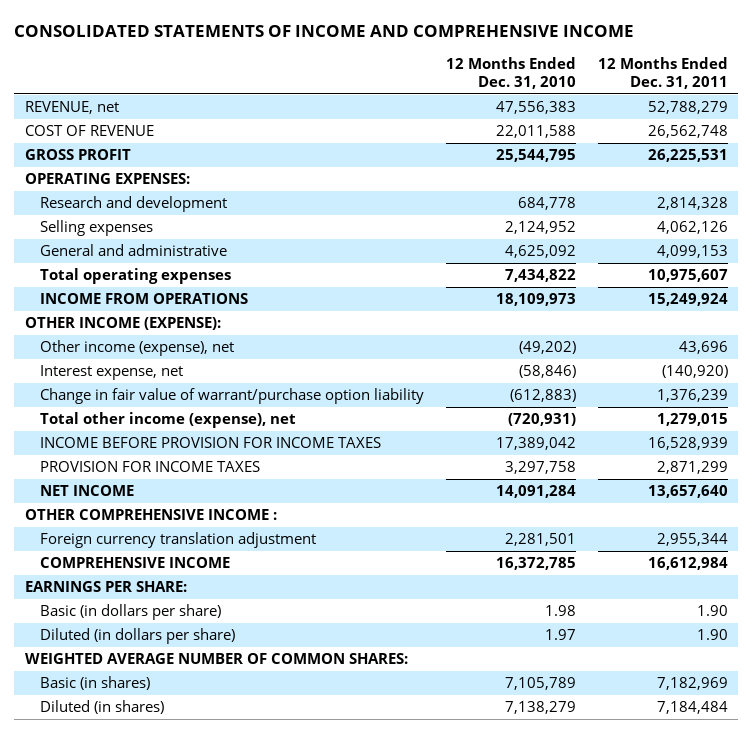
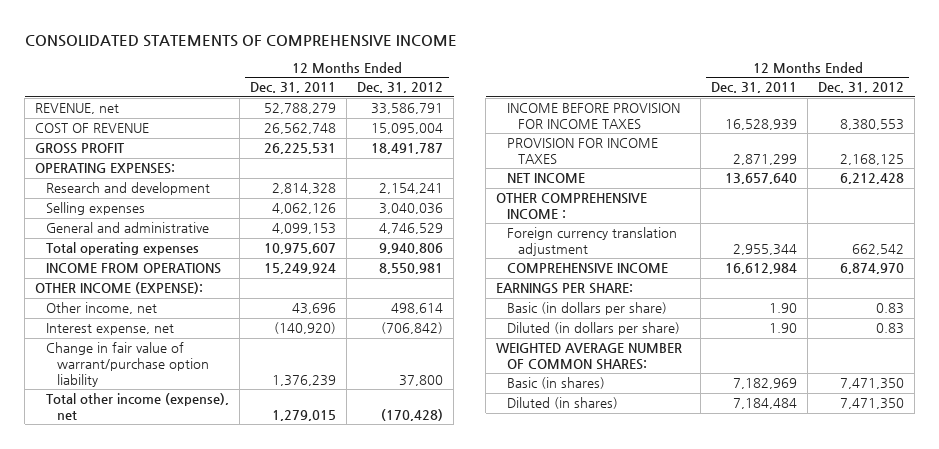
- CONSOLIDATED STATEMENTS OF INCOME AND COMPREHENSIVE INCOME
+ CONSOLIDATED STATEMENTS OF COMPREHENSIVE INCOME
- | 12 Months Ended Dec. 31, 2010 | 12 Months Ended Dec. 31, 2011
+ | 12 Months Ended Dec. 31, 2011 | 12 Months Ended Dec. 31, 2012
- Other income (expense), net | (49,202) | 43,696
+ Other income, net | 43,696 | 498,614

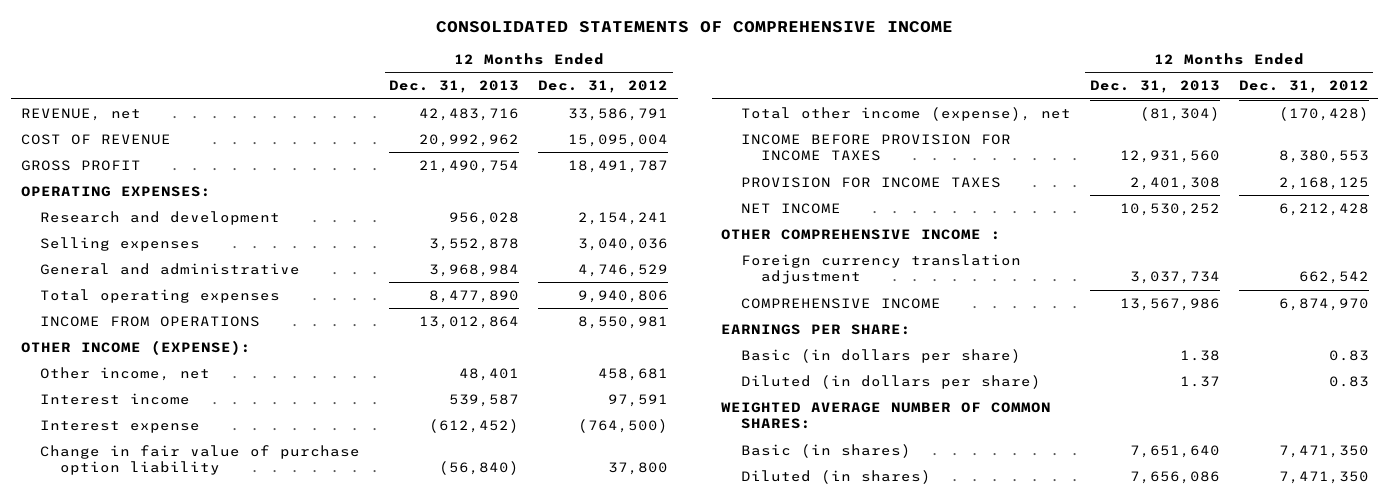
- | 12 Months Ended Dec. 31, 2011 | 12 Months Ended Dec. 31, 2012
+ | 12 Months Ended Dec. 31, 2013 | 12 Months Ended Dec. 31, 2012
- Other income, net | 43,696 | 498,614
- Interest expense, net | (140,920) | (706,842)
- Change in fair value of warrant/purchase option liability | 1,376,239 | 37,800
+ Other income, net | 48,401 | 458,681
+ Interest income | 539,587 | 97,591
+ Interest expense | (612,452) | (764,500)
+ Change in fair value of purchase option liability | (56,840) | 37,800

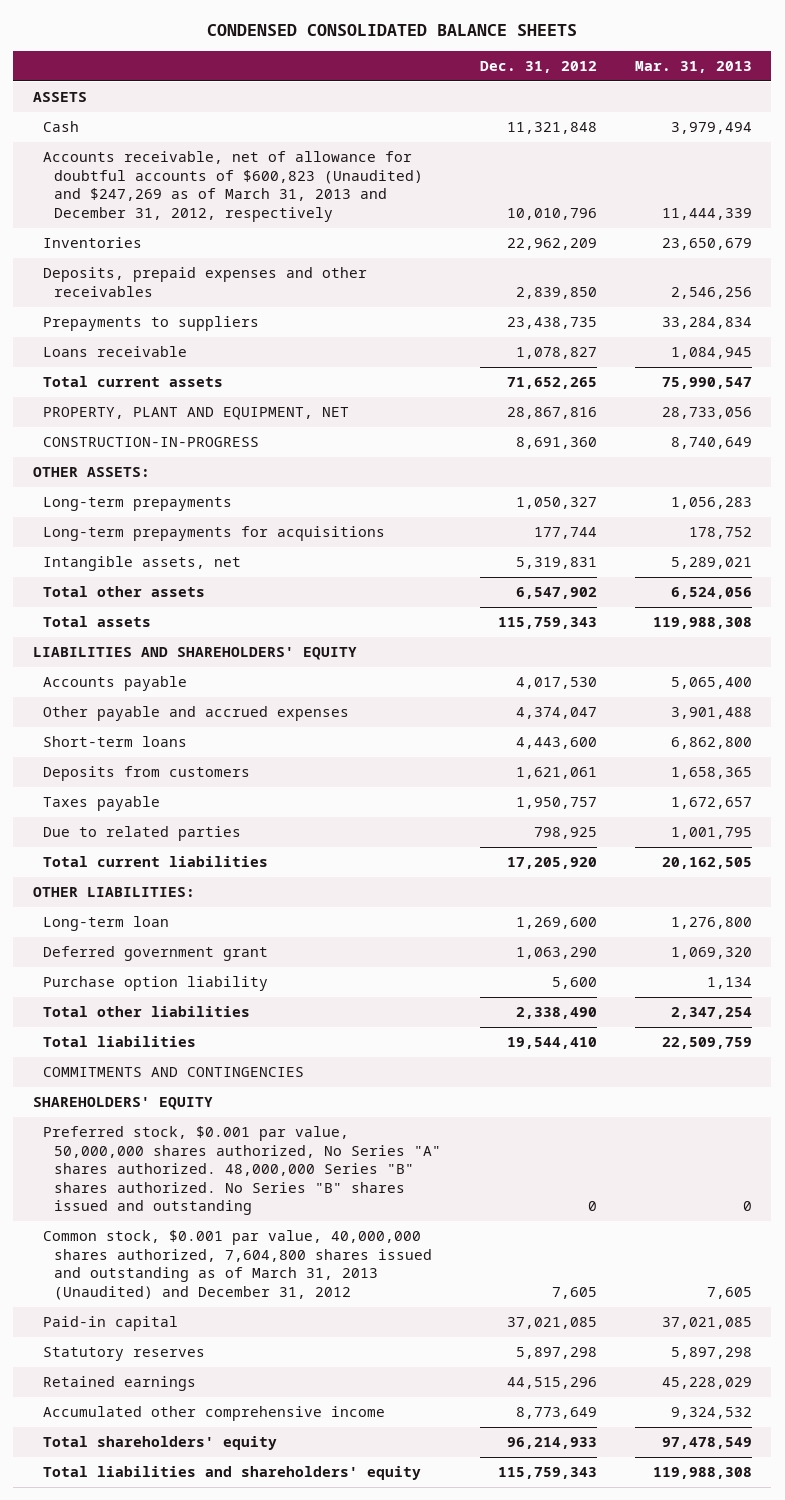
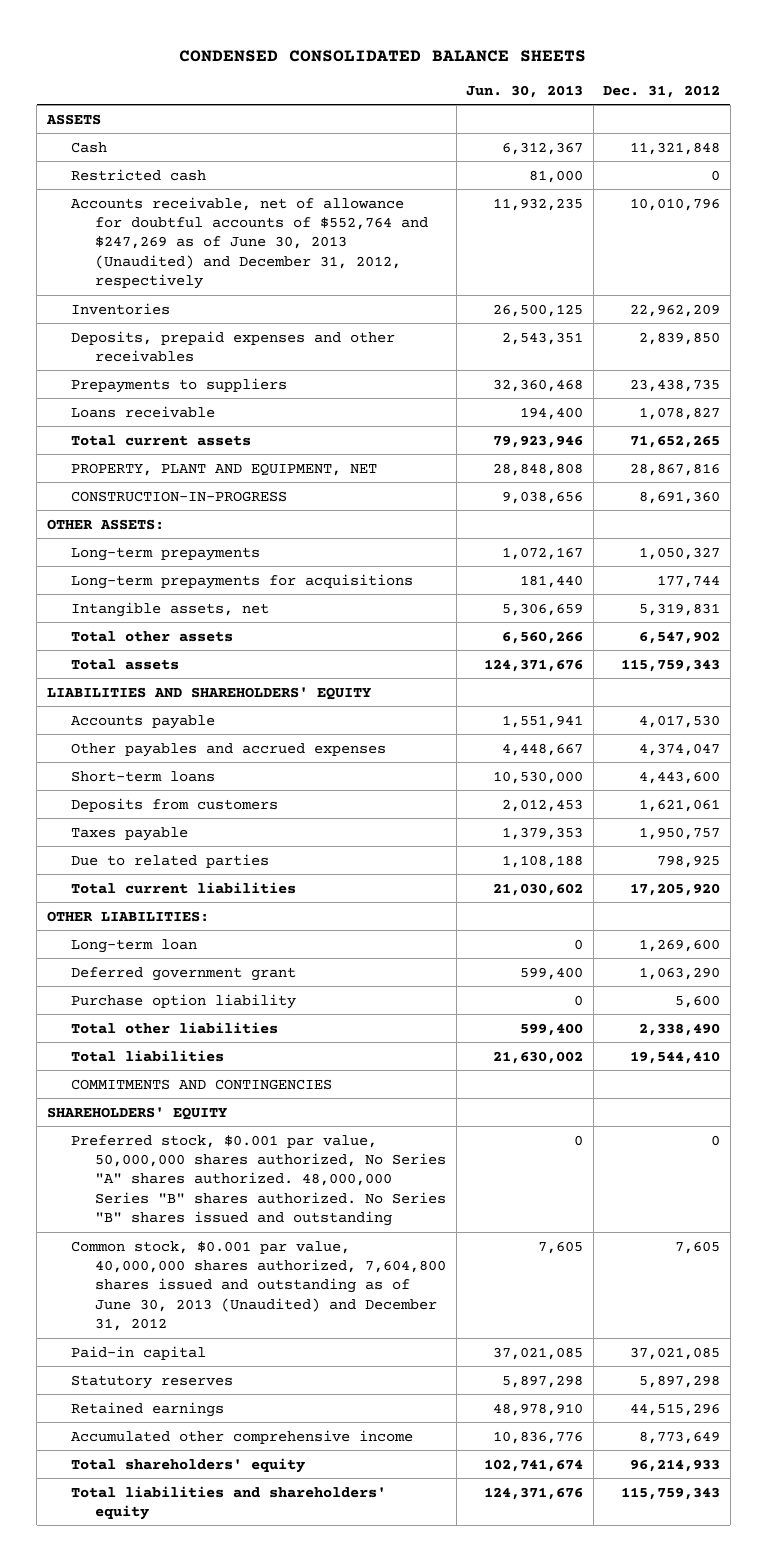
- | Dec. 31, 2012 | Mar. 31, 2013
+ | Jun. 30, 2013 | Dec. 31, 2012
- Accounts receivable, net of allowance for doubtful accounts of $600,823 (Unaudited) and $247,269 as of March 31, 2013 and December 31, 2012, respectively | 10,010,796 | 11,444,339
+ Restricted cash | 81,000 | 0
+ Accounts receivable, net of allowance for doubtful accounts of $552,764 and $247,269 as of June 30, 2013 (Unaudited) and December 31, 2012, respectively | 11,932,235 | 10,010,796
- Other payable and accrued expenses | 4,374,047 | 3,901,488
+ Other payables and accrued expenses | 4,448,667 | 4,374,047
- Common stock, $0.001 par value, 40,000,000 shares authorized, 7,604,800 shares issued and outstanding as of March 31, 2013 (Unaudited) and December 31, 2012 | 7,605 | 7,605
+ Common stock, $0.001 par value, 40,000,000 shares authorized, 7,604,800 shares issued and outstanding as of June 30, 2013 (Unaudited) and December 31, 2012 | 7,605 | 7,605

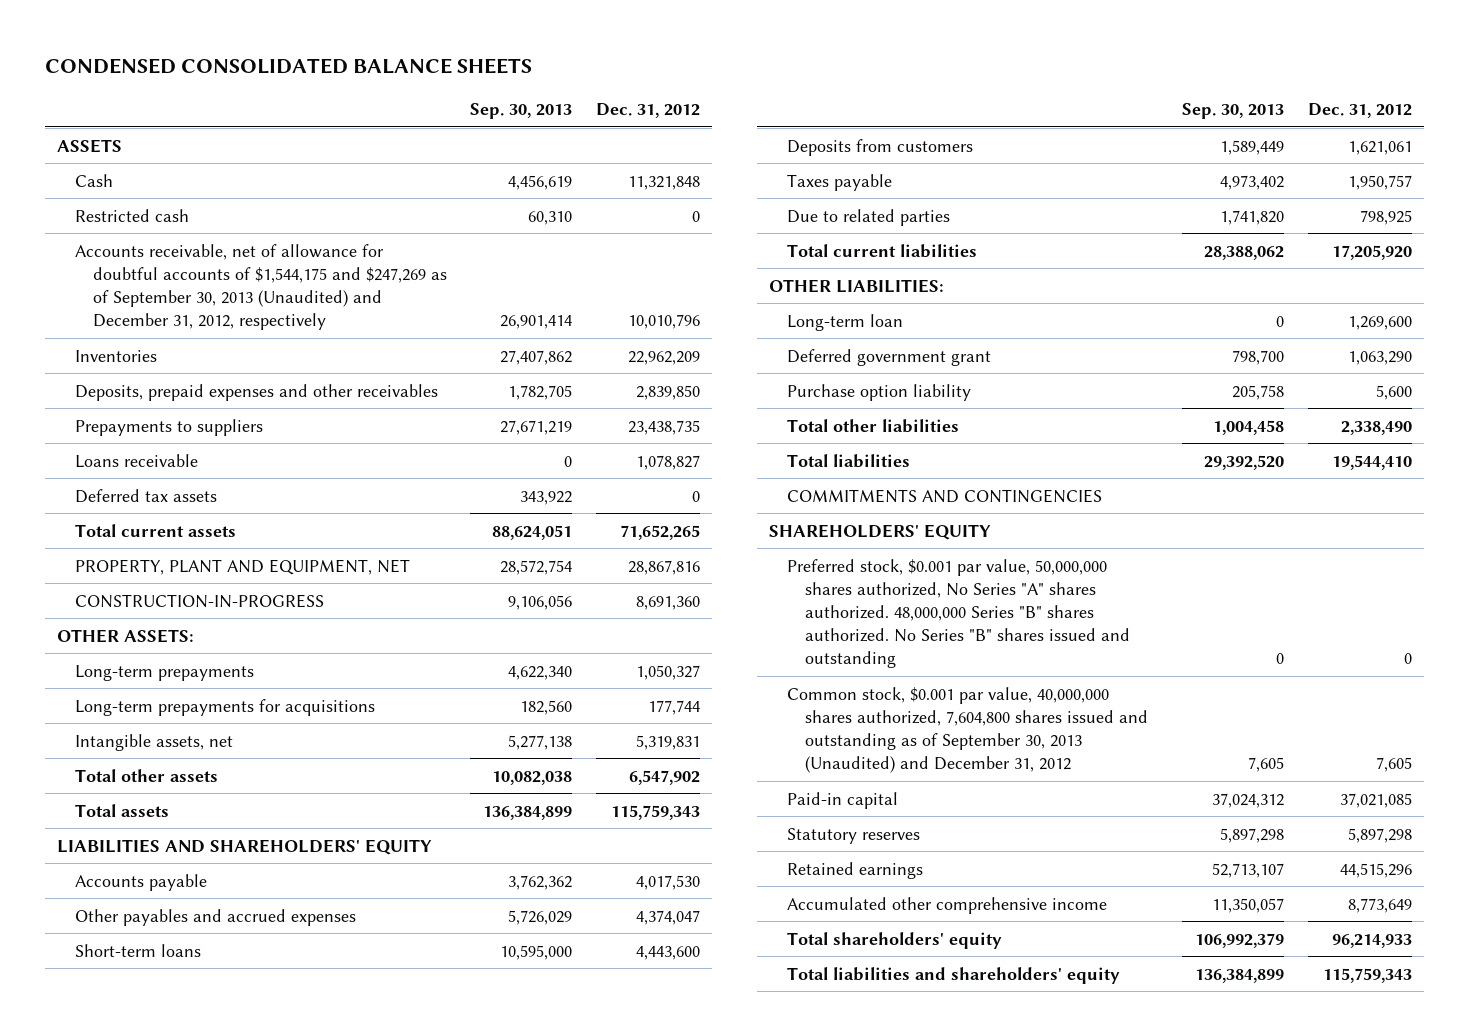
- | Jun. 30, 2013 | Dec. 31, 2012
+ | Sep. 30, 2013 | Dec. 31, 2012
- Accounts receivable, net of allowance for doubtful accounts of $552,764 and $247,269 as of June 30, 2013 (Unaudited) and December 31, 2012, respectively | 11,932,235 | 10,010,796
+ Accounts receivable, net of allowance for doubtful accounts of $1,544,175 and $247,269 as of September 30, 2013 (Unaudited) and December 31, 2012, respectively | 26,901,414 | 10,010,796
+ Deferred tax assets | 343,922 | 0
- Common stock, $0.001 par value, 40,000,000 shares authorized, 7,604,800 shares issued and outstanding as of June 30, 2013 (Unaudited) and December 31, 2012 | 7,605 | 7,605
+ Common stock, $0.001 par value, 40,000,000 shares authorized, 7,604,800 shares issued and outstanding as of September 30, 2013 (Unaudited) and December 31, 2012 | 7,605 | 7,605

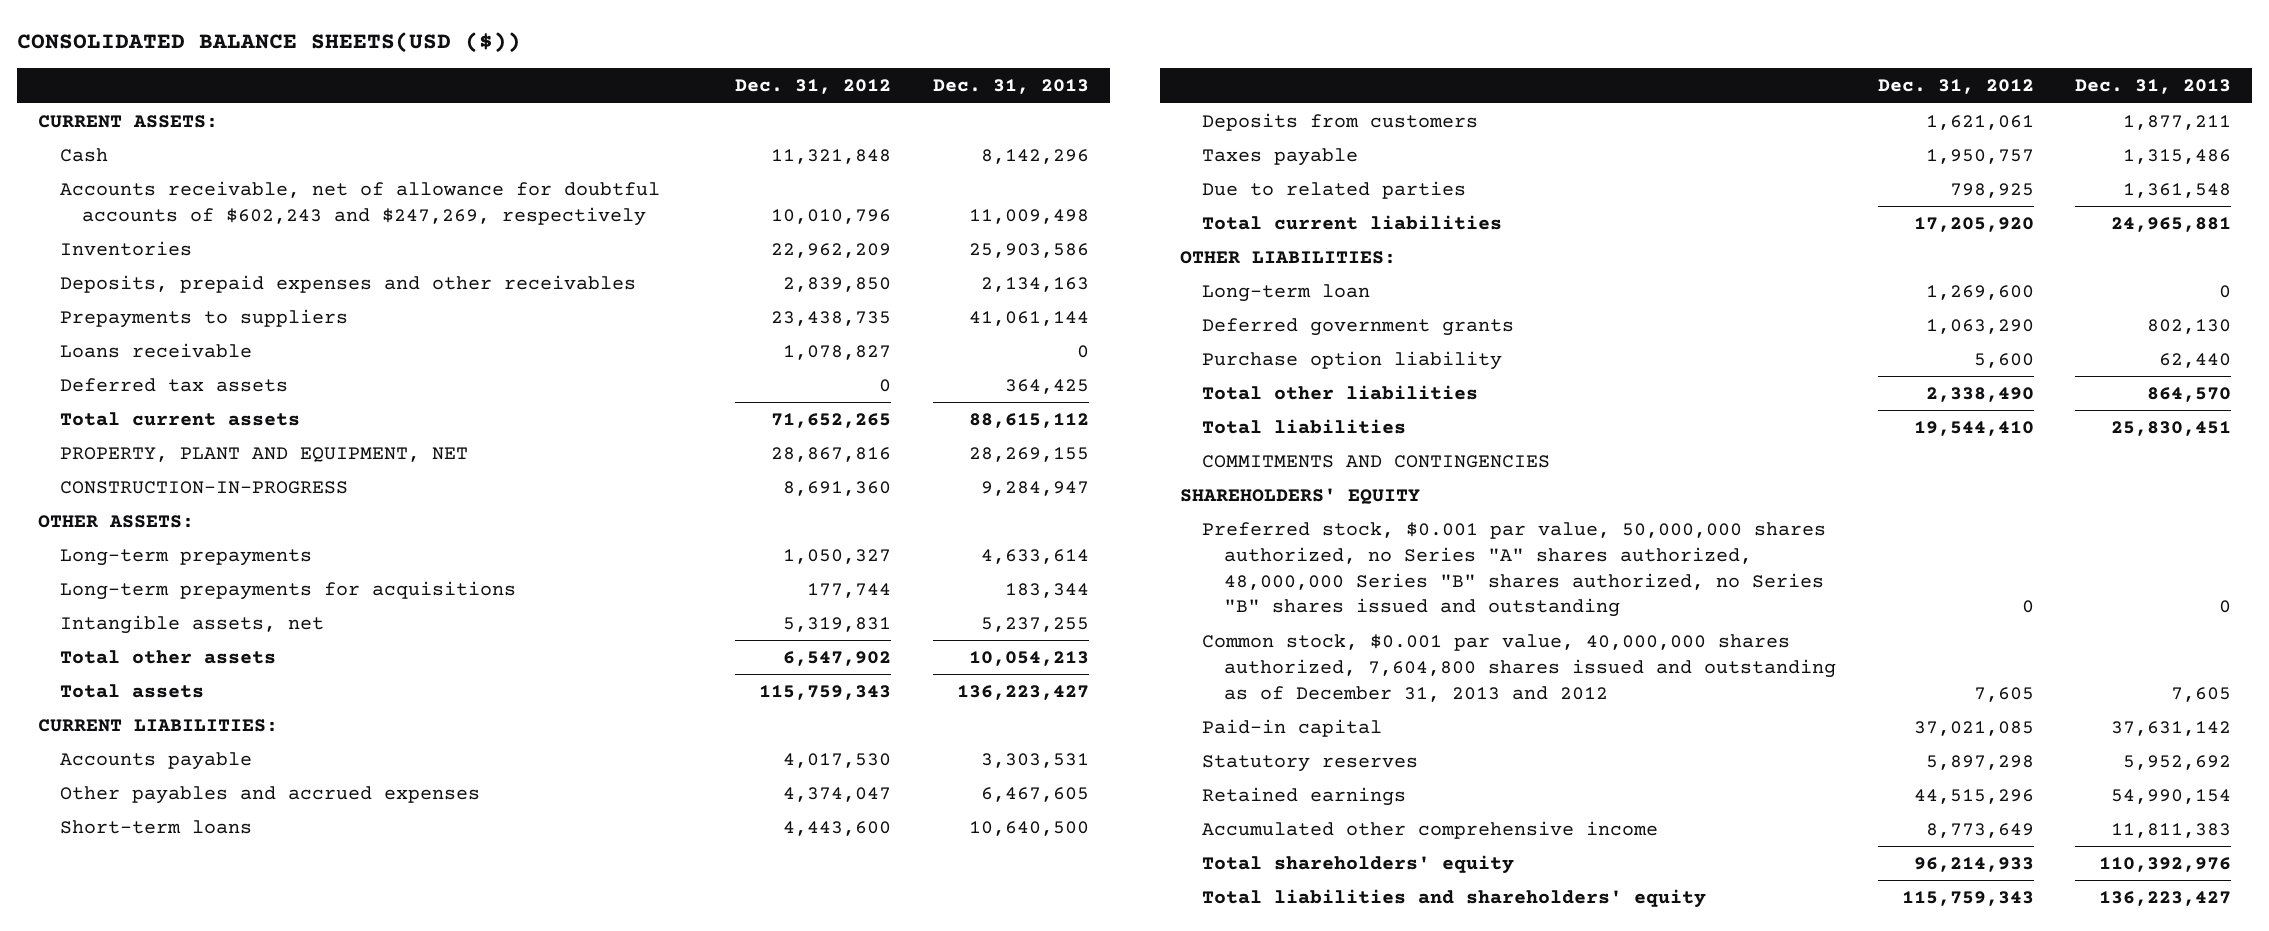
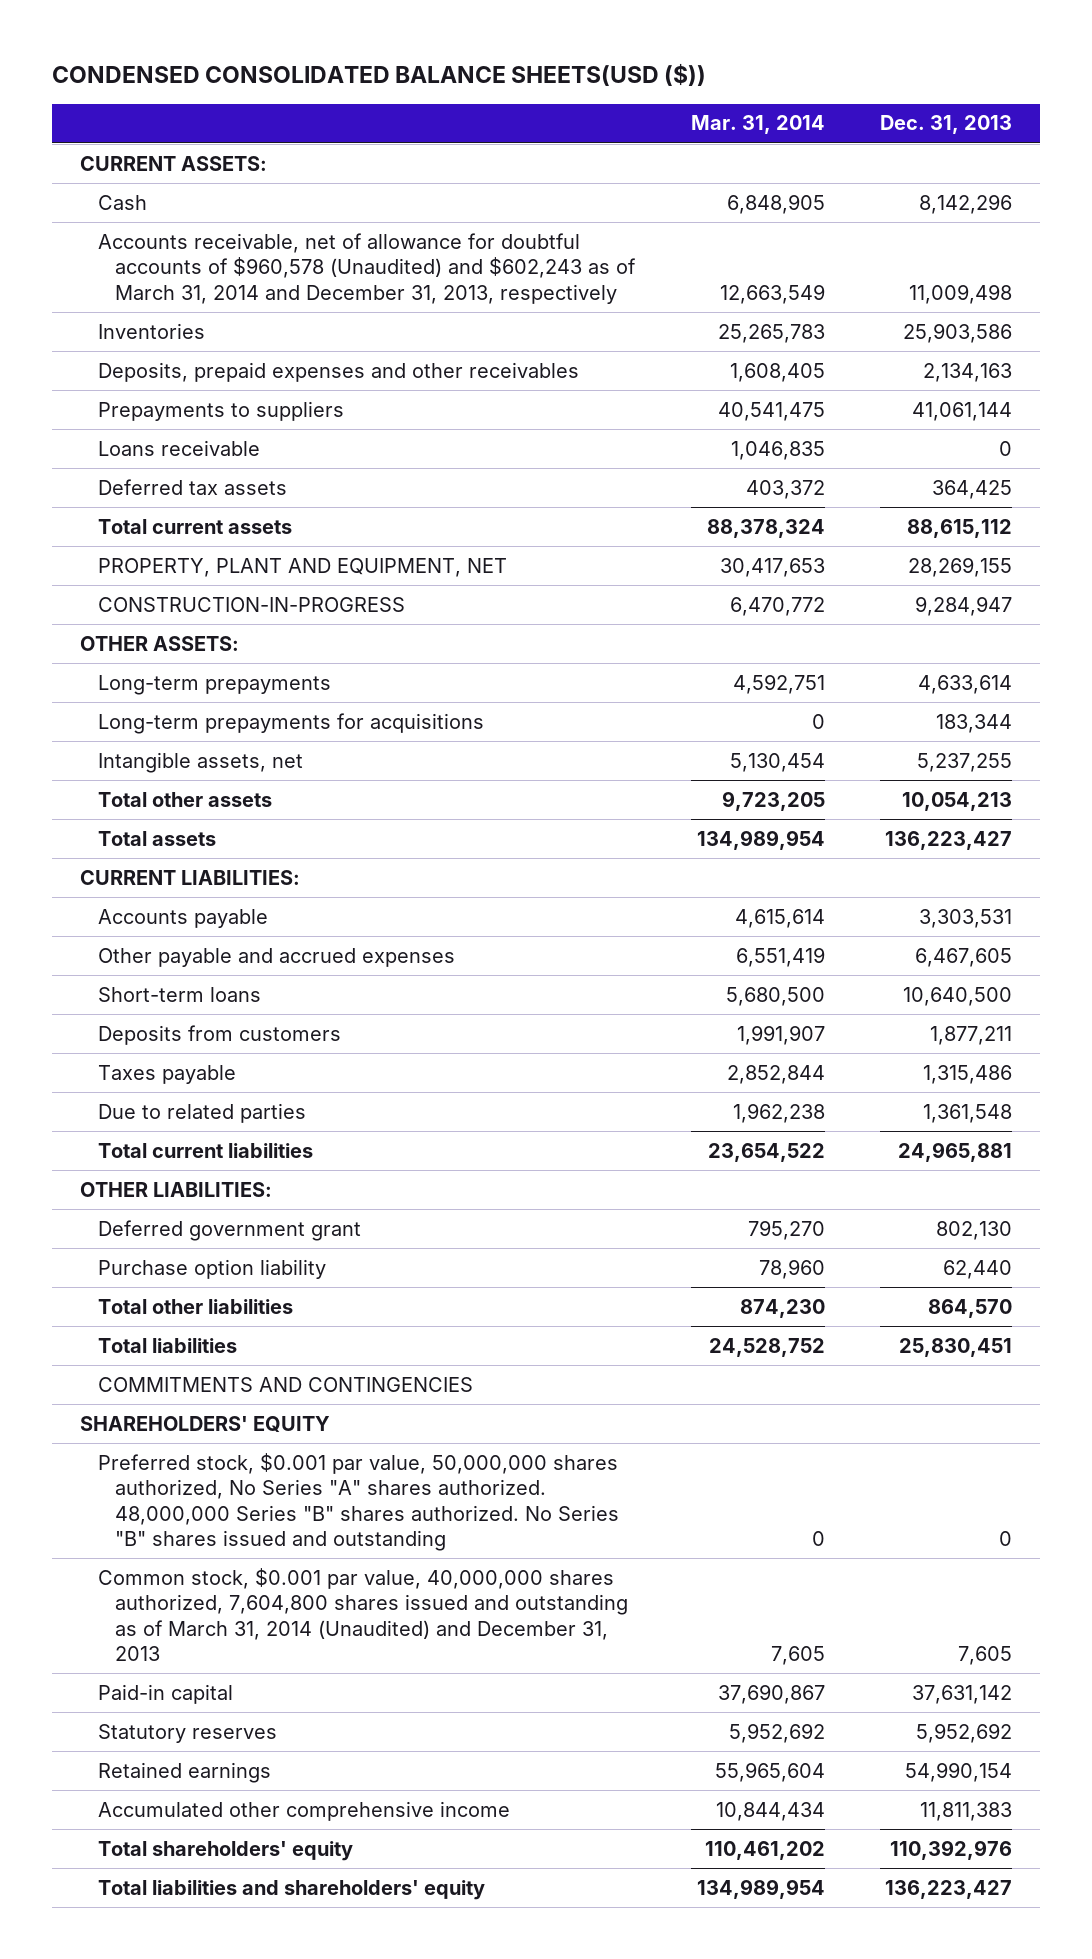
- CONSOLIDATED BALANCE SHEETS(USD ($))
+ CONDENSED CONSOLIDATED BALANCE SHEETS(USD ($))
- | Dec. 31, 2012 | Dec. 31, 2013
+ | Mar. 31, 2014 | Dec. 31, 2013
- Accounts receivable, net of allowance for doubtful accounts of $602,243 and $247,269, respectively | 10,010,796 | 11,009,498
+ Accounts receivable, net of allowance for doubtful accounts of $960,578 (Unaudited) and $602,243 as of March 31, 2014 and December 31, 2013, respectively | 12,663,549 | 11,009,498
- Other payables and accrued expenses | 4,374,047 | 6,467,605
+ Other payable and accrued expenses | 6,551,419 | 6,467,605
- Long-term loan | 1,269,600 | 0
- Deferred government grants | 1,063,290 | 802,130
+ Deferred government grant | 795,270 | 802,130
- Preferred stock, $0.001 par value, 50,000,000 shares authorized, no Series "A" shares authorized, 48,000,000 Series "B" shares authorized, no Series "B" shares issued and outstanding | 0 | 0
- Common stock, $0.001 par value, 40,000,000 shares authorized, 7,604,800 shares issued and outstanding as of December 31, 2013 and 2012 | 7,605 | 7,605
+ Preferred stock, $0.001 par value, 50,000,000 shares authorized, No Series "A" shares authorized. 48,000,000 Series "B" shares authorized. No Series "B" shares issued and outstanding | 0 | 0
+ Common stock, $0.001 par value, 40,000,000 shares authorized, 7,604,800 shares issued and outstanding as of March 31, 2014 (Unaudited) and December 31, 2013 | 7,605 | 7,605

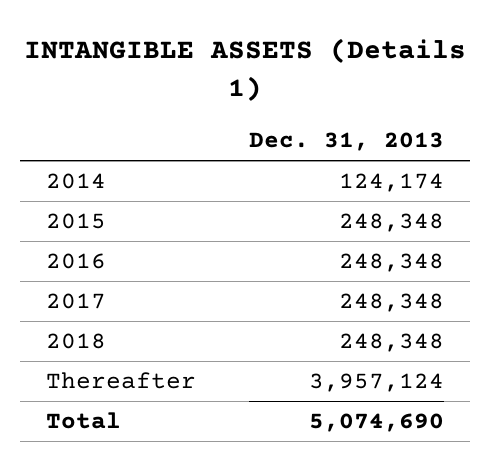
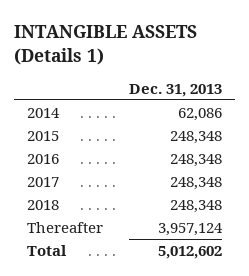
- 2014 | 124,174
+ 2014 | 62,086
- Total | 5,074,690
+ Total | 5,012,602

